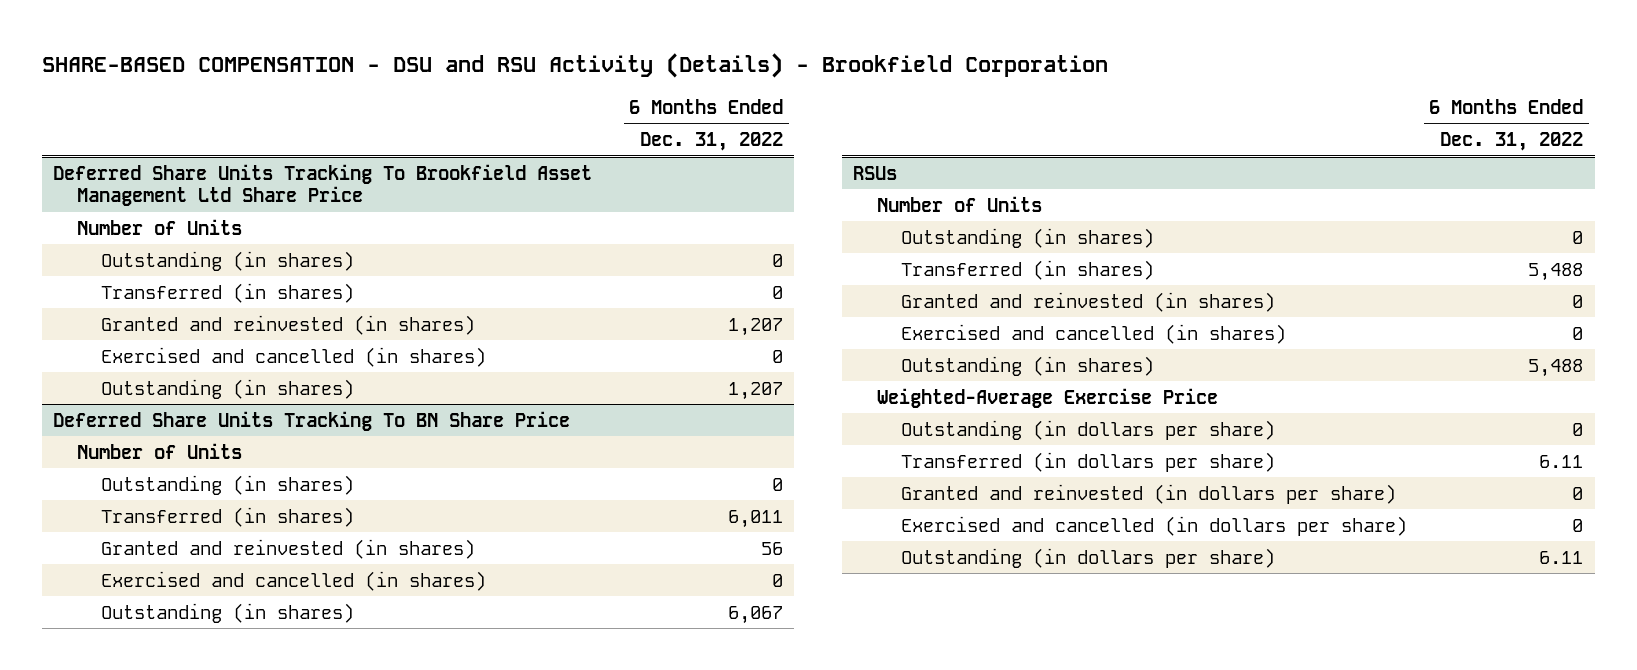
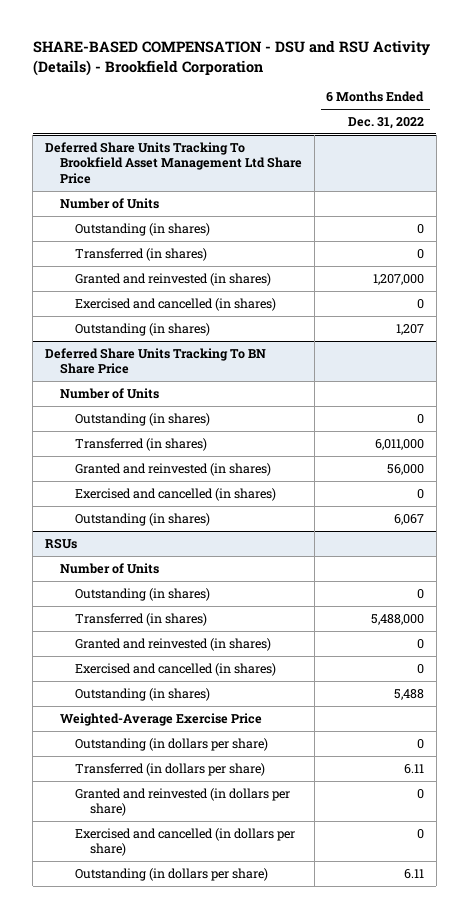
@ Deferred Share Units Tracking To Brookfield Asset Management Ltd Share Price
- Granted and reinvested (in shares) | 1,207
+ Granted and reinvested (in shares) | 1,207,000
@ Deferred Share Units Tracking To BN Share Price
- Transferred (in shares) | 6,011
- Granted and reinvested (in shares) | 56
+ Transferred (in shares) | 6,011,000
+ Granted and reinvested (in shares) | 56,000
@ RSUs
- Transferred (in shares) | 5,488
+ Transferred (in shares) | 5,488,000

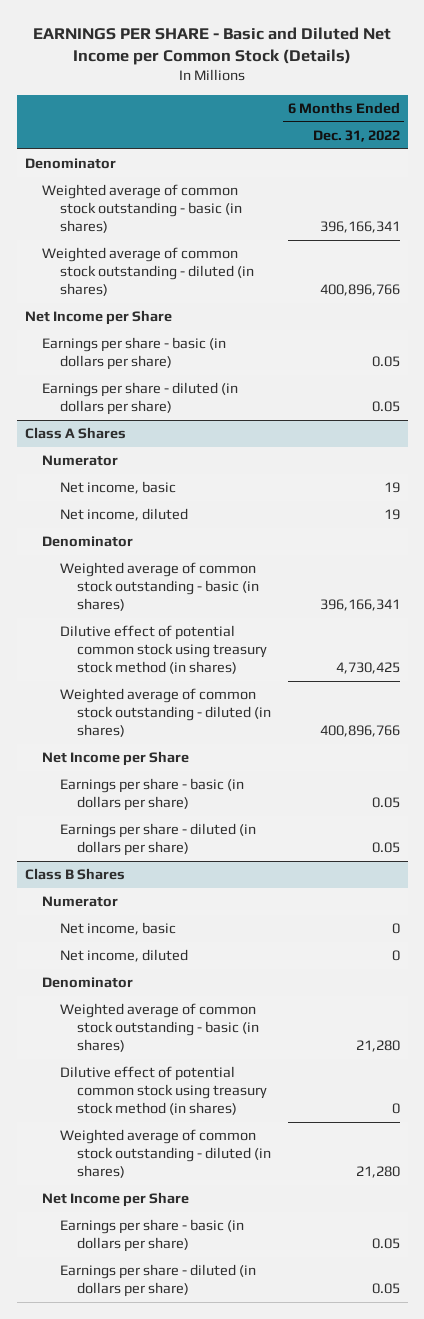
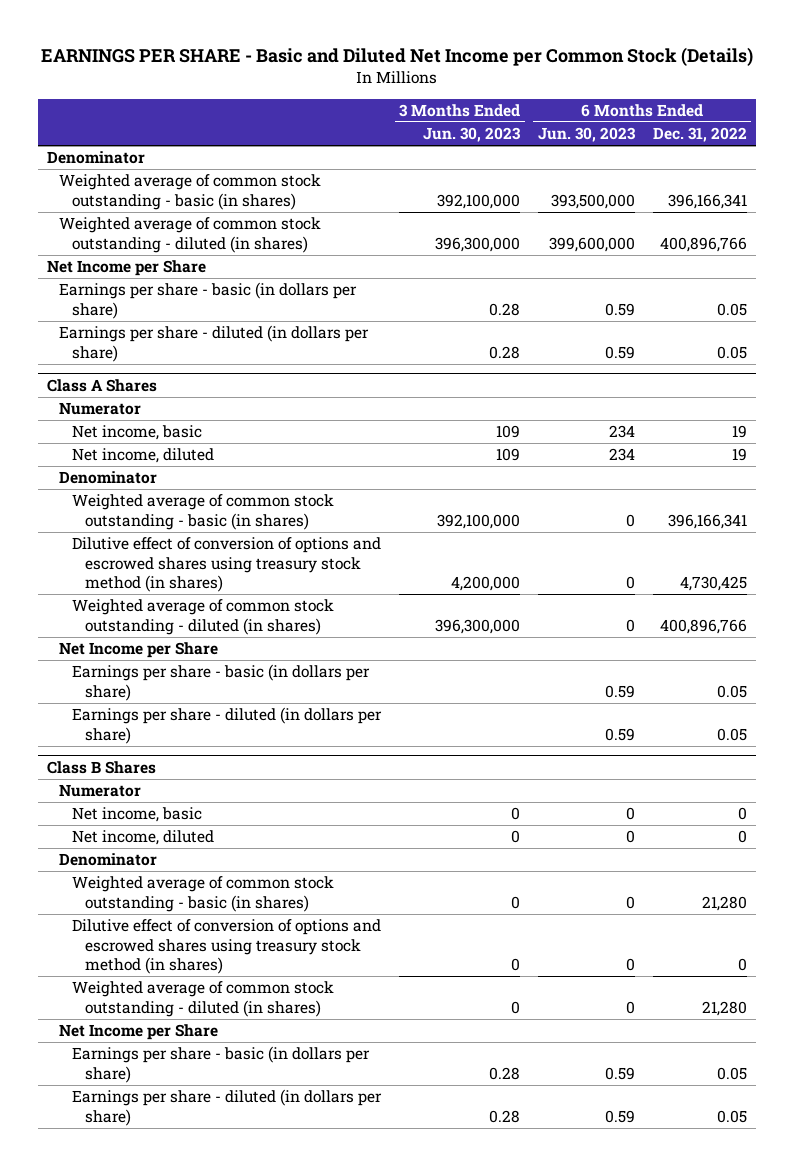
- | 6 Months Ended Dec. 31, 2022
+ | 3 Months Ended Jun. 30, 2023 | 6 Months Ended Jun. 30, 2023 | 6 Months Ended Dec. 31, 2022
@ Class A Shares
- Dilutive effect of potential common stock using treasury stock method (in shares) | 4,730,425
+ Dilutive effect of conversion of options and escrowed shares using treasury stock method (in shares) | 4,200,000 | 0 | 4,730,425
@ Class B Shares
- Dilutive effect of potential common stock using treasury stock method (in shares) | 0
+ Dilutive effect of conversion of options and escrowed shares using treasury stock method (in shares) | 0 | 0 | 0

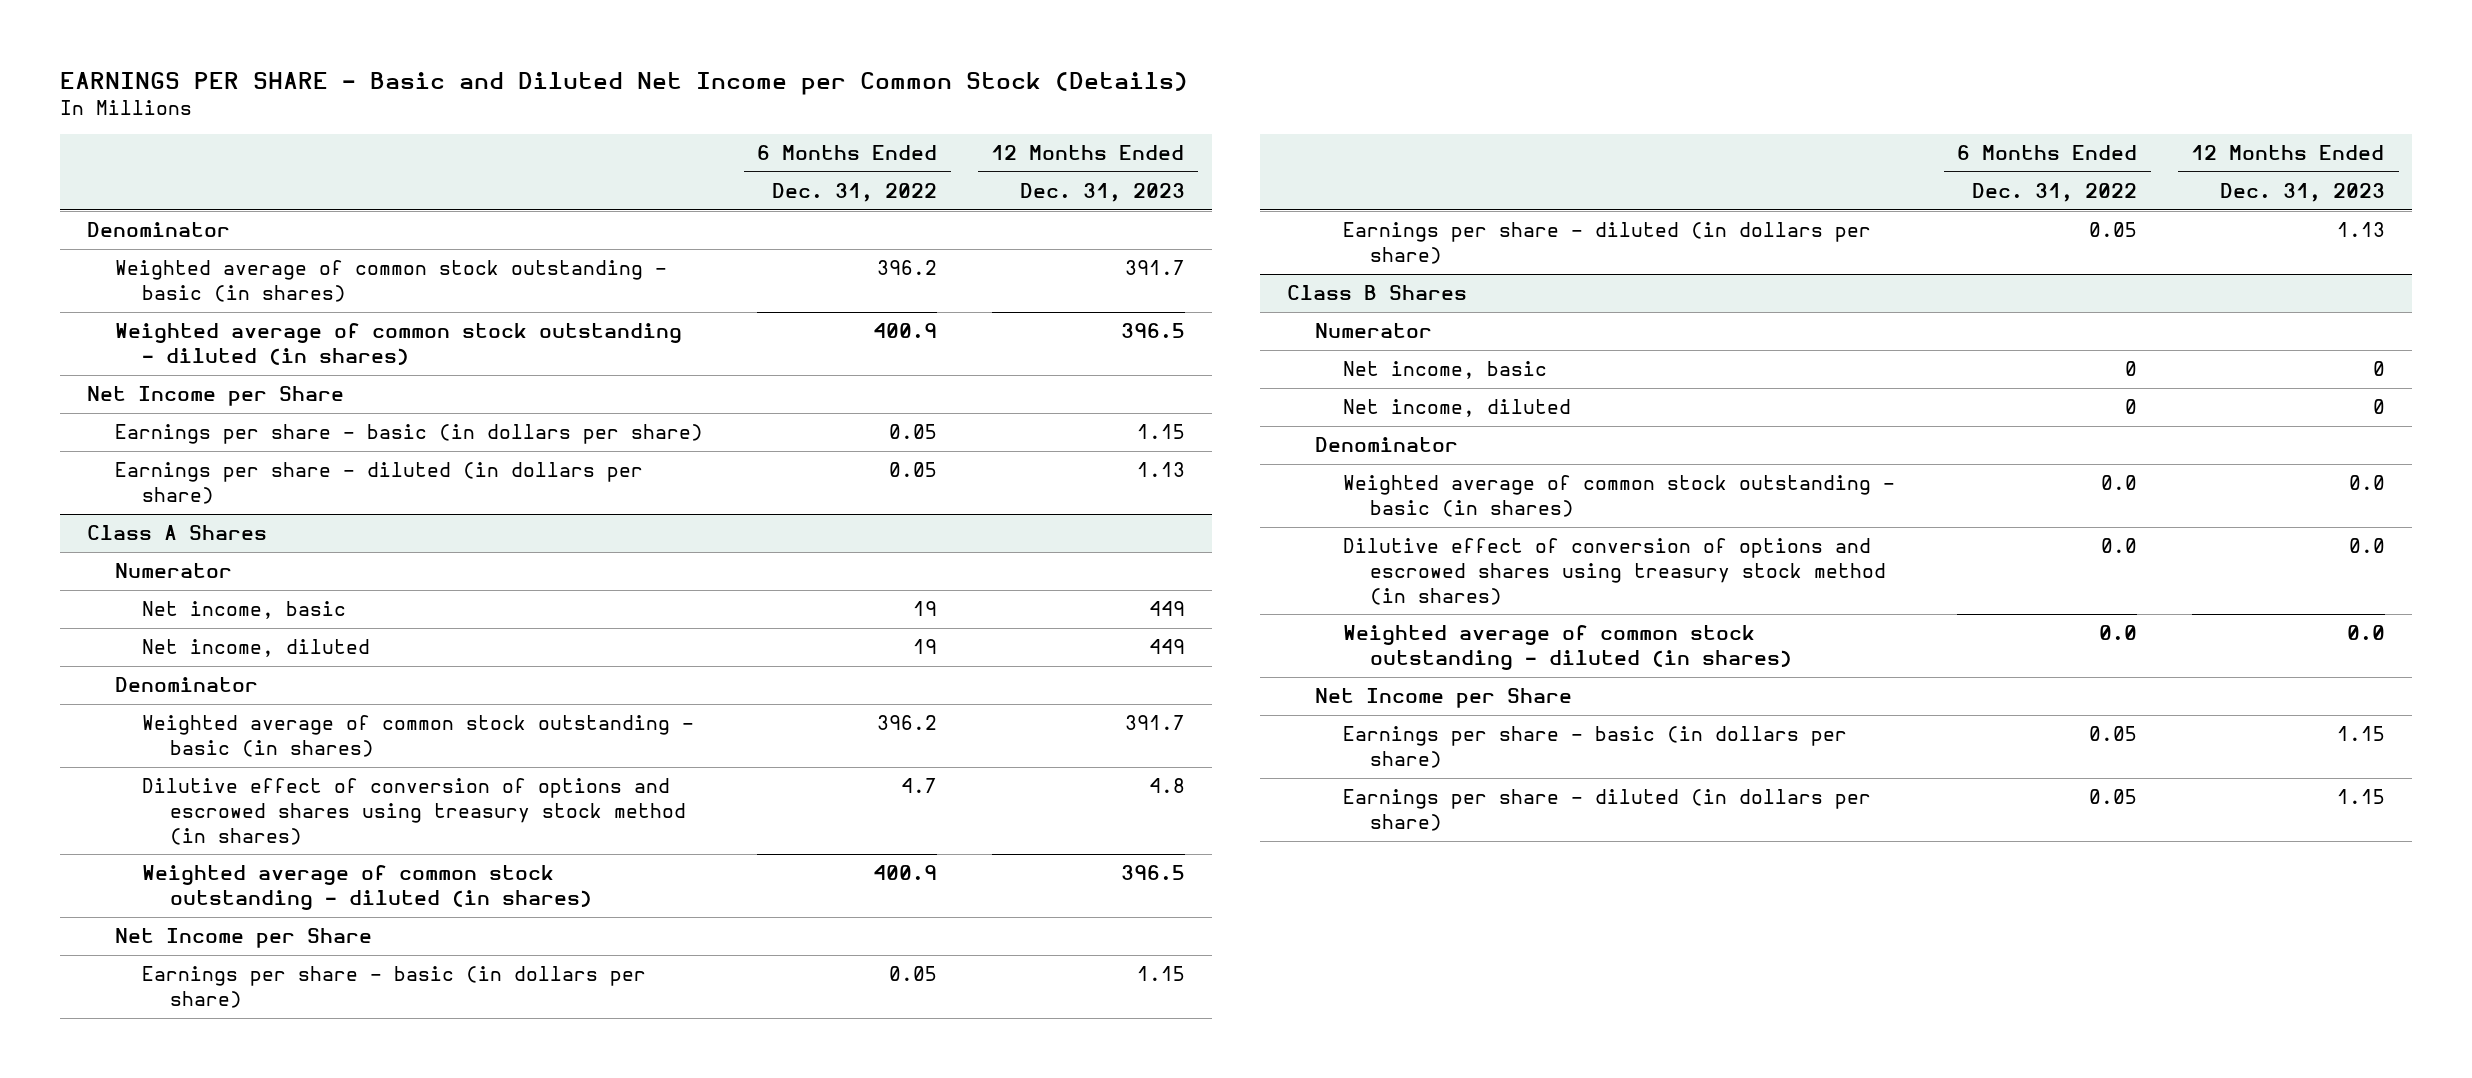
- | 3 Months Ended Jun. 30, 2023 | 6 Months Ended Jun. 30, 2023 | 6 Months Ended Dec. 31, 2022
+ | 6 Months Ended Dec. 31, 2022 | 12 Months Ended Dec. 31, 2023
- Weighted average of common stock outstanding - basic (in shares) | 392,100,000 | 393,500,000 | 396,166,341
- Weighted average of common stock outstanding - diluted (in shares) | 396,300,000 | 399,600,000 | 400,896,766
+ Weighted average of common stock outstanding - basic (in shares) | 396.2 | 391.7
+ Weighted average of common stock outstanding - diluted (in shares) | 400.9 | 396.5
@ Class A Shares
- Weighted average of common stock outstanding - basic (in shares) | 392,100,000 | 0 | 396,166,341
- Dilutive effect of conversion of options and escrowed shares using treasury stock method (in shares) | 4,200,000 | 0 | 4,730,425
- Weighted average of common stock outstanding - diluted (in shares) | 396,300,000 | 0 | 400,896,766
+ Weighted average of common stock outstanding - basic (in shares) | 396.2 | 391.7
+ Dilutive effect of conversion of options and escrowed shares using treasury stock method (in shares) | 4.7 | 4.8
+ Weighted average of common stock outstanding - diluted (in shares) | 400.9 | 396.5
@ Class B Shares
- Weighted average of common stock outstanding - basic (in shares) | 0 | 0 | 21,280
- Dilutive effect of conversion of options and escrowed shares using treasury stock method (in shares) | 0 | 0 | 0
- Weighted average of common stock outstanding - diluted (in shares) | 0 | 0 | 21,280
+ Weighted average of common stock outstanding - basic (in shares) | 0.0 | 0.0
+ Dilutive effect of conversion of options and escrowed shares using treasury stock method (in shares) | 0.0 | 0.0
+ Weighted average of common stock outstanding - diluted (in shares) | 0.0 | 0.0

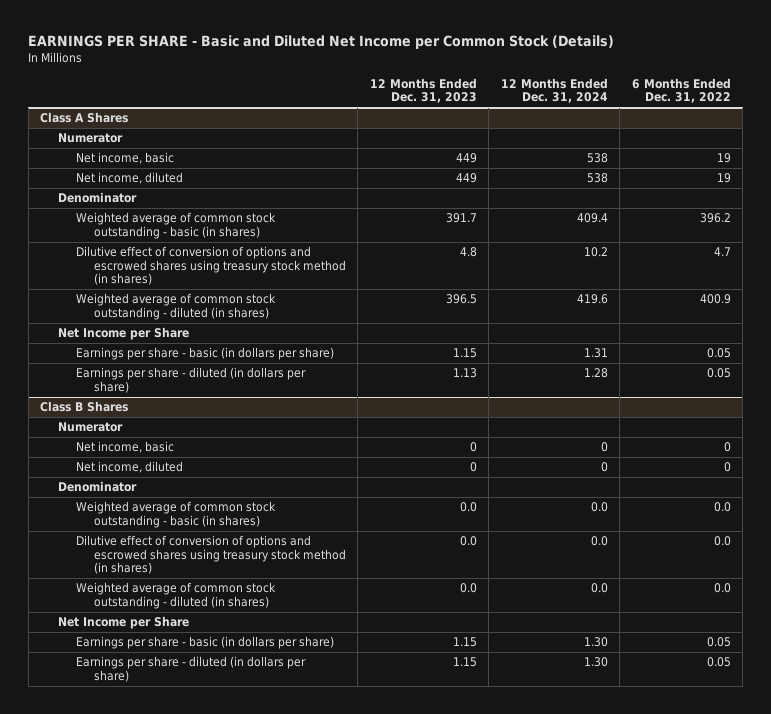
- | 6 Months Ended Dec. 31, 2022 | 12 Months Ended Dec. 31, 2023
+ | 12 Months Ended Dec. 31, 2023 | 12 Months Ended Dec. 31, 2024 | 6 Months Ended Dec. 31, 2022
- Denominator
- Weighted average of common stock outstanding - basic (in shares) | 396.2 | 391.7
- Weighted average of common stock outstanding - diluted (in shares) | 400.9 | 396.5
- Net Income per Share
- Earnings per share - basic (in dollars per share) | 0.05 | 1.15
- Earnings per share - diluted (in dollars per share) | 0.05 | 1.13

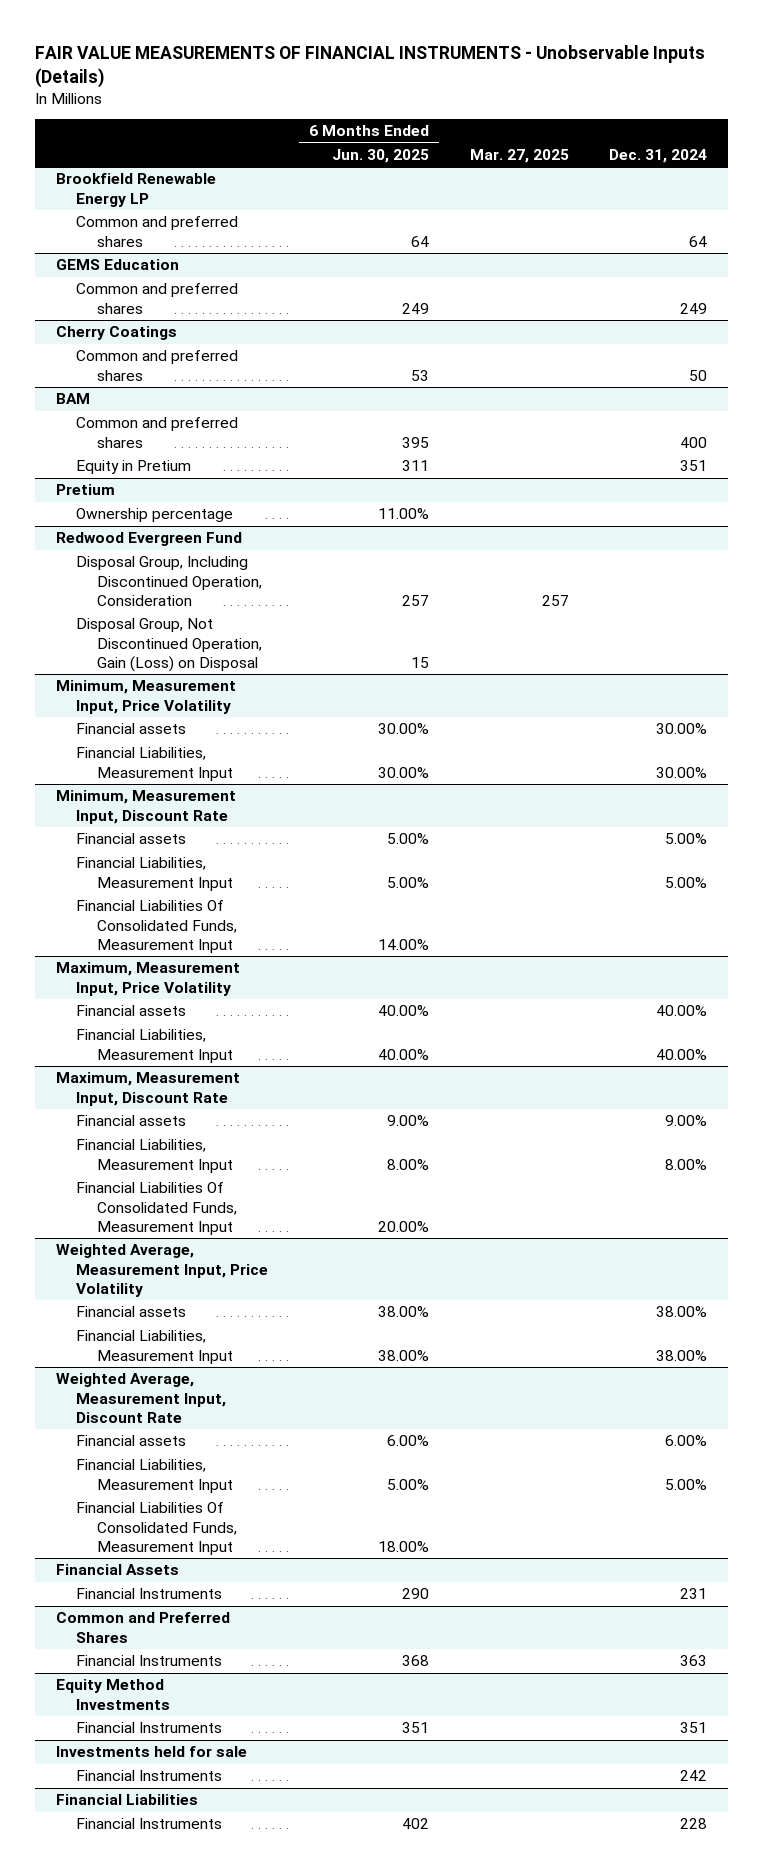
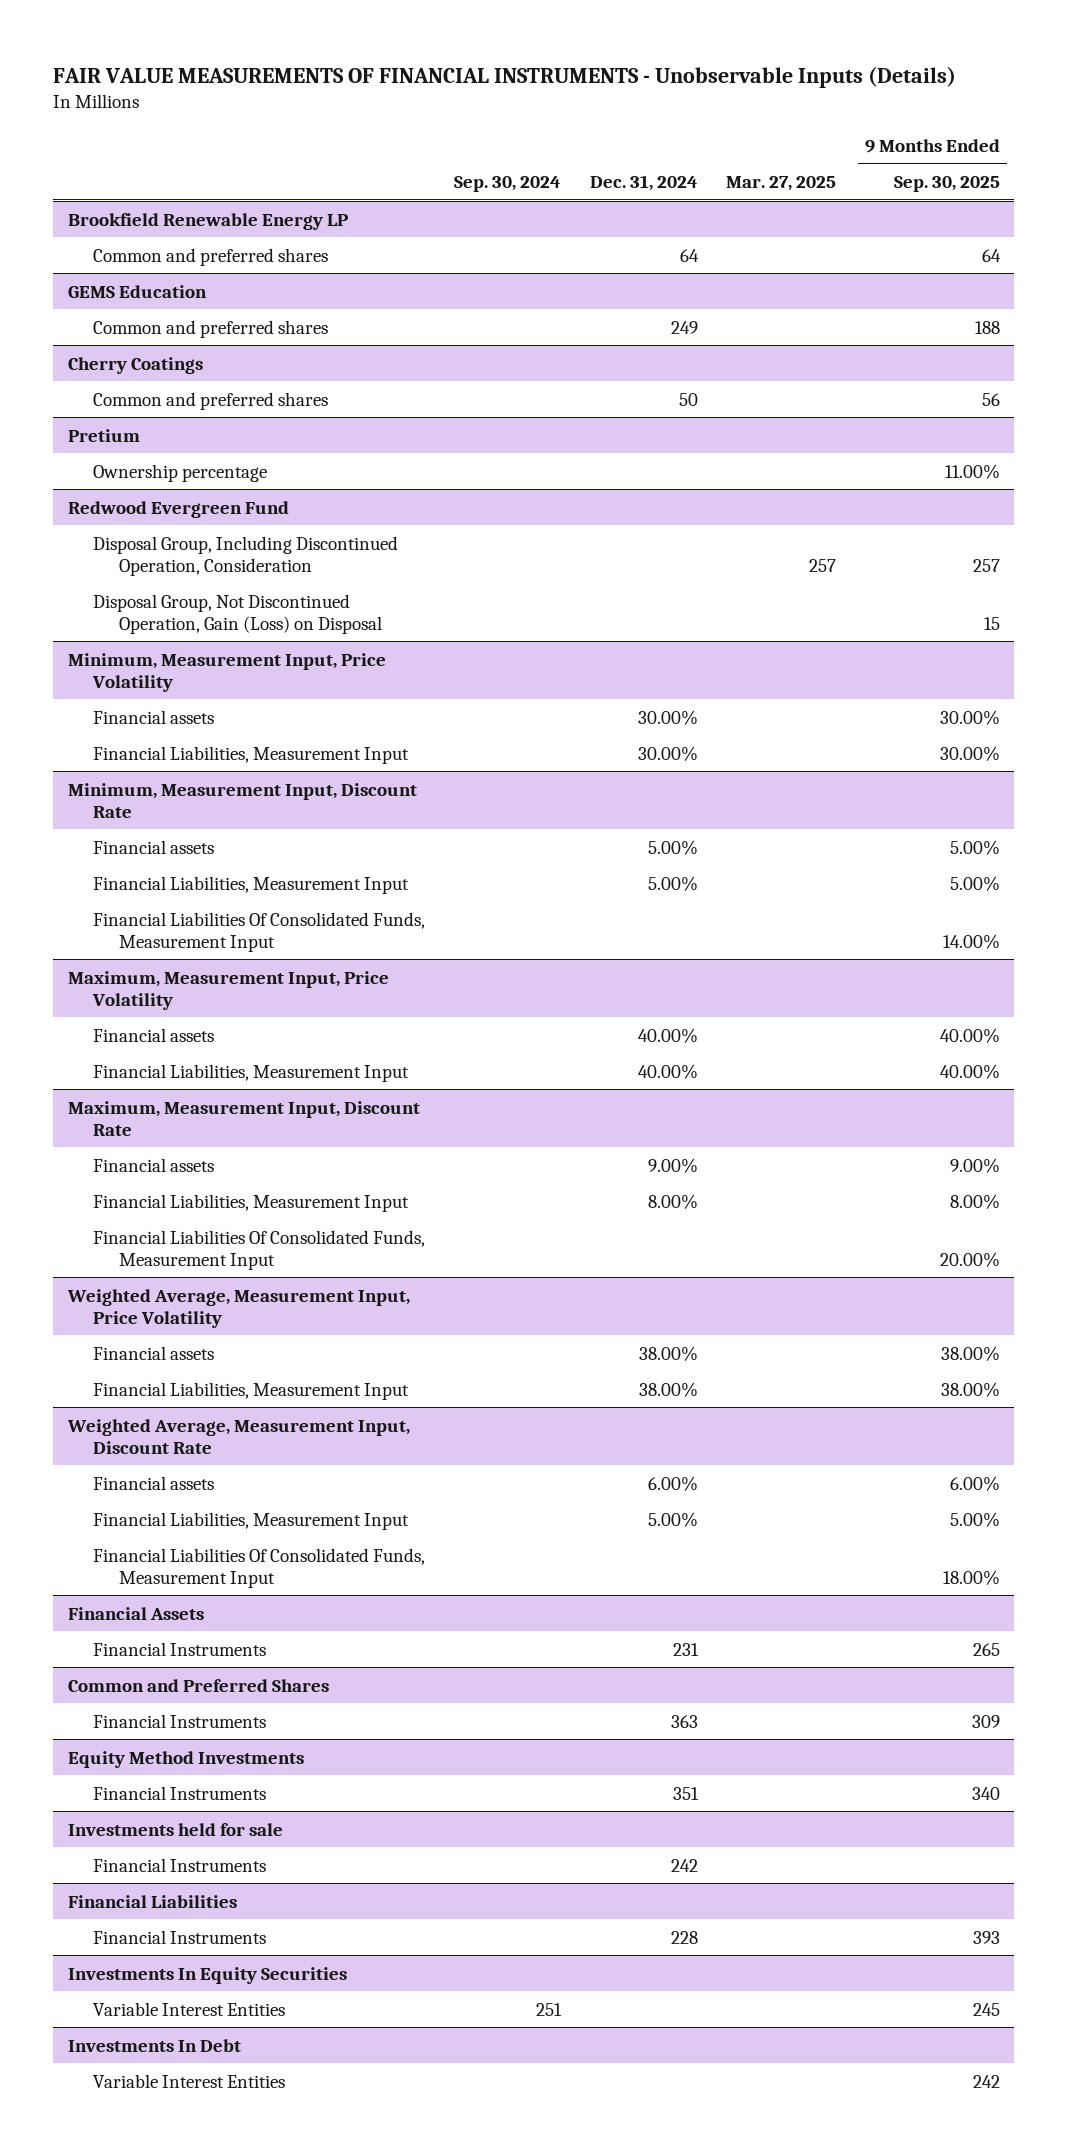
- | 6 Months Ended Jun. 30, 2025 | Mar. 27, 2025 | Dec. 31, 2024
+ | Sep. 30, 2024 | Dec. 31, 2024 | Mar. 27, 2025 | 9 Months Ended Sep. 30, 2025
- BAM
- Common and preferred shares | 395 | | 400
- Equity in Pretium | 311 | | 351
+ Investments In Equity Securities
+ Variable Interest Entities | 251 | | | 245
+ Investments In Debt
+ Variable Interest Entities | | | | 242

